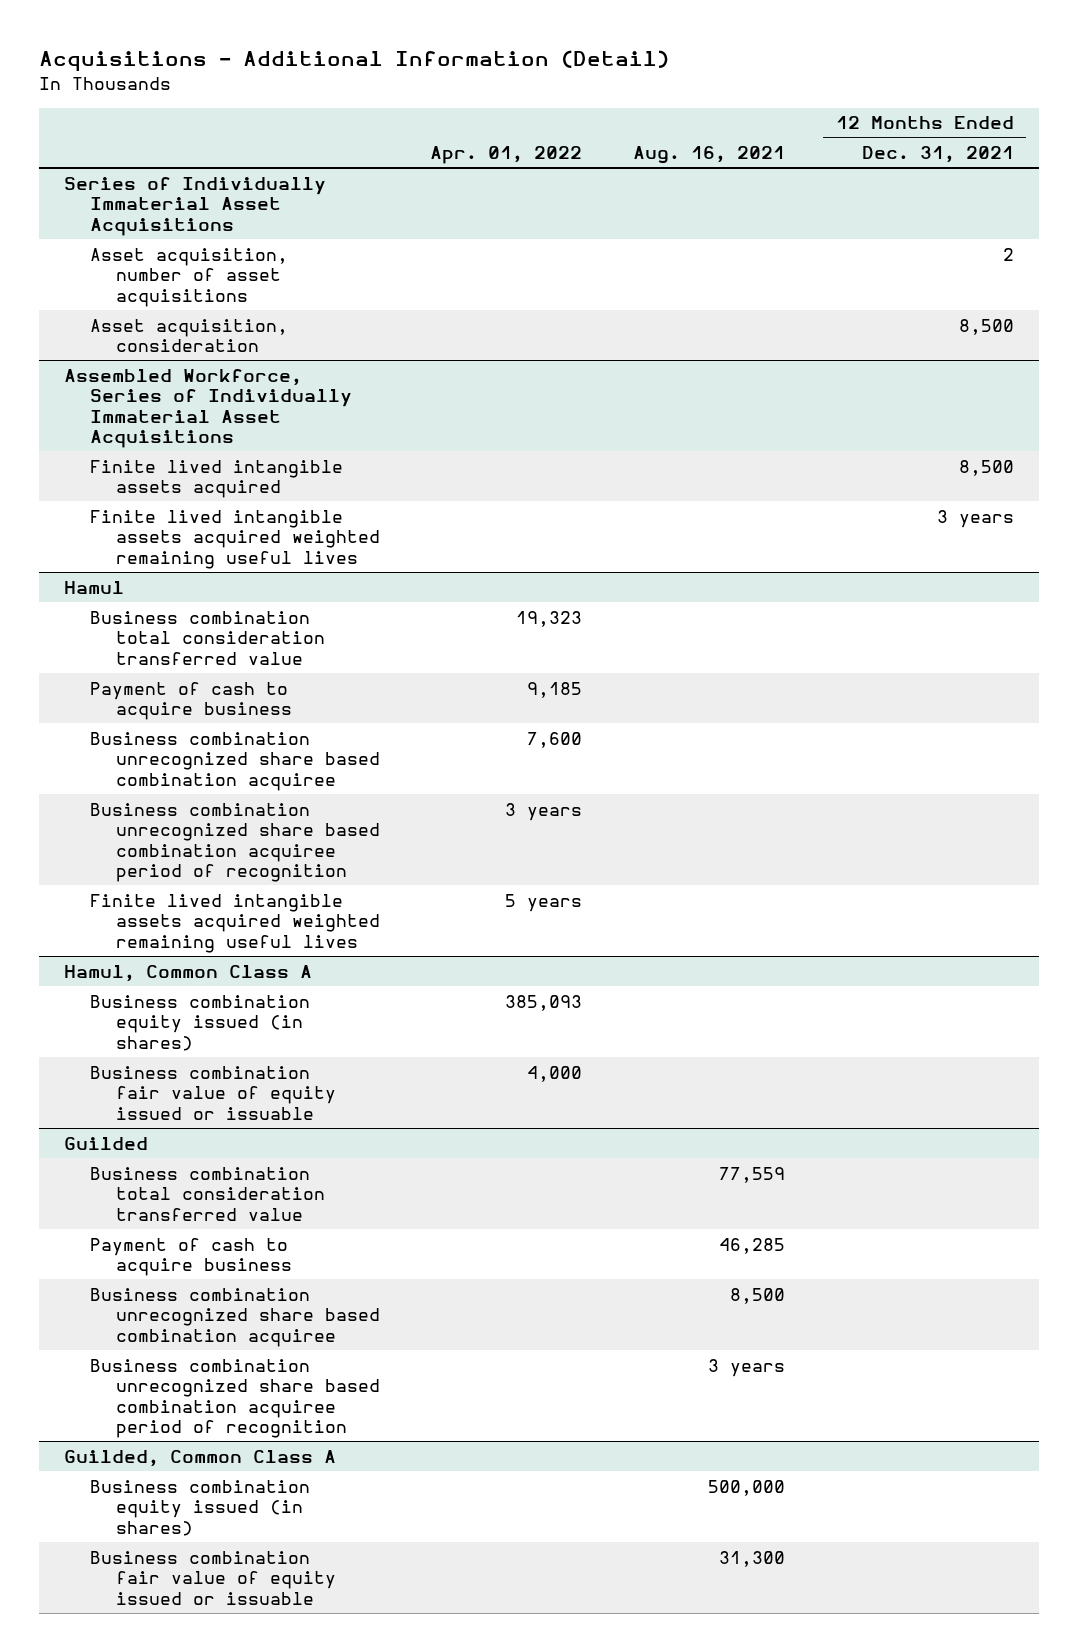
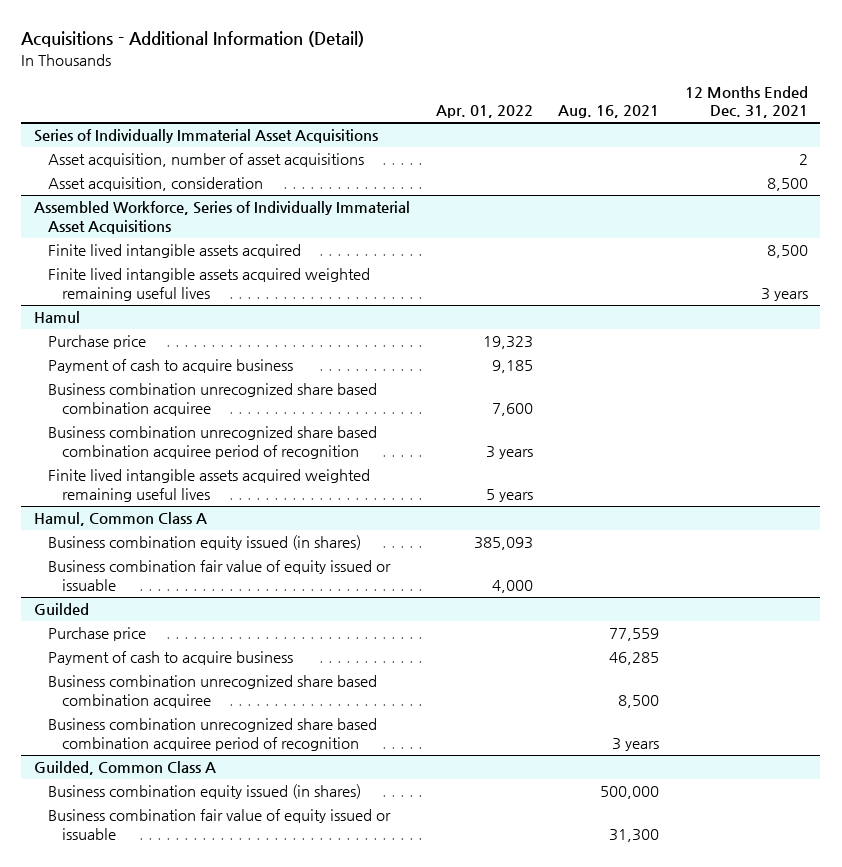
@ Hamul
- Business combination total consideration transferred value | 19,323 | |
+ Purchase price | 19,323 | |
@ Guilded
- Business combination total consideration transferred value | | 77,559 |
+ Purchase price | | 77,559 |

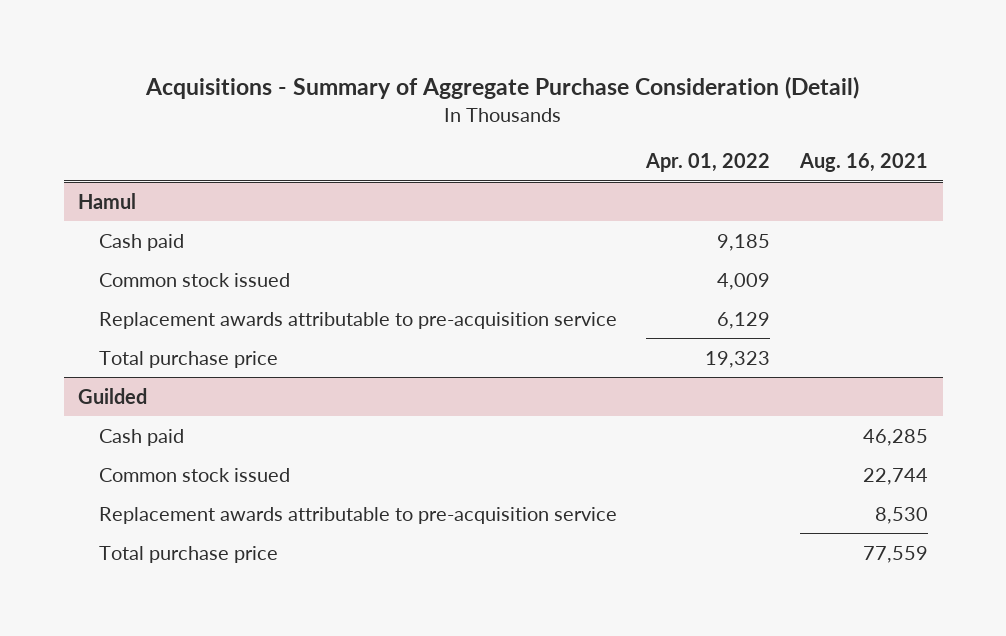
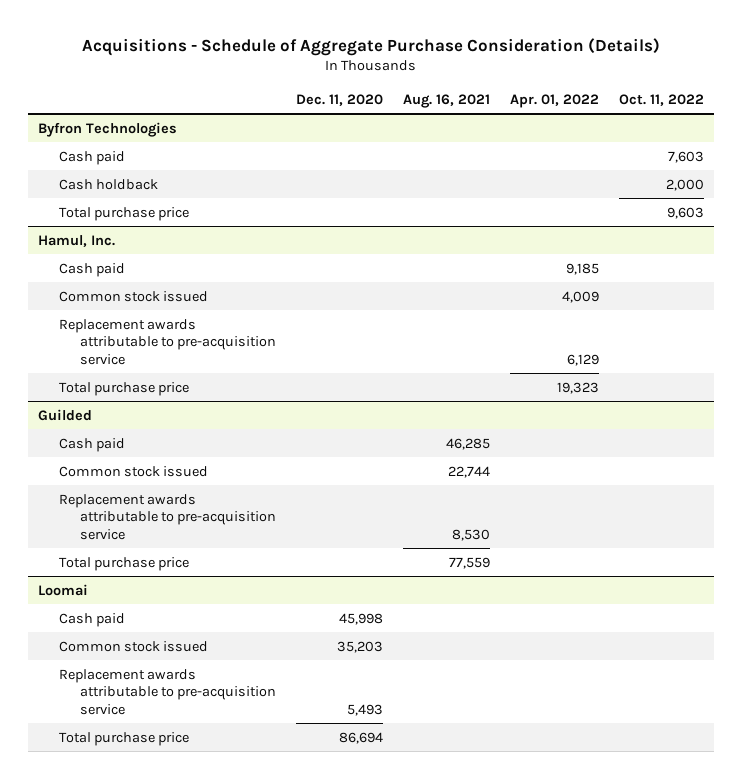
- Acquisitions - Summary of Aggregate Purchase Consideration (Detail)
+ Acquisitions - Schedule of Aggregate Purchase Consideration (Details)
- | Apr. 01, 2022 | Aug. 16, 2021
+ | Dec. 11, 2020 | Aug. 16, 2021 | Apr. 01, 2022 | Oct. 11, 2022
- Hamul
+ Byfron Technologies
+ Cash paid | | | | 7,603
+ Cash holdback | | | | 2,000
+ Total purchase price | | | | 9,603
+ Hamul, Inc.
+ Loomai
+ Cash paid | 45,998 | | |
+ Common stock issued | 35,203 | | |
+ Replacement awards attributable to pre-acquisition service | 5,493 | | |
+ Total purchase price | 86,694 | | |

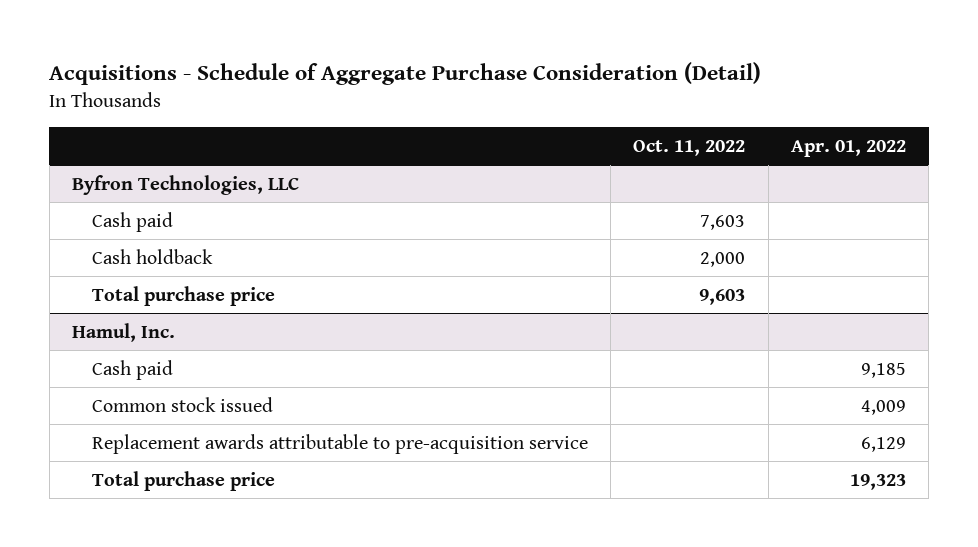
- Acquisitions - Schedule of Aggregate Purchase Consideration (Details)
+ Acquisitions - Schedule of Aggregate Purchase Consideration (Detail)
- | Dec. 11, 2020 | Aug. 16, 2021 | Apr. 01, 2022 | Oct. 11, 2022
+ | Oct. 11, 2022 | Apr. 01, 2022
- Byfron Technologies
+ Byfron Technologies, LLC
- Guilded
- Cash paid | | 46,285 | |
- Common stock issued | | 22,744 | |
- Replacement awards attributable to pre-acquisition service | | 8,530 | |
- Total purchase price | | 77,559 | |
- Loomai
- Cash paid | 45,998 | | |
- Common stock issued | 35,203 | | |
- Replacement awards attributable to pre-acquisition service | 5,493 | | |
- Total purchase price | 86,694 | | |

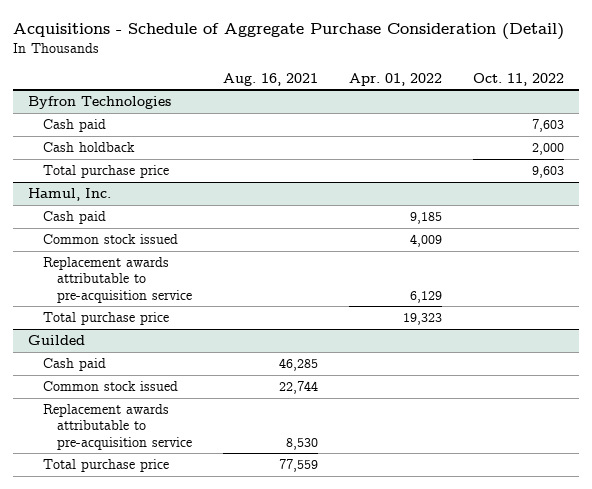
- | Oct. 11, 2022 | Apr. 01, 2022
+ | Aug. 16, 2021 | Apr. 01, 2022 | Oct. 11, 2022
- Byfron Technologies, LLC
+ Byfron Technologies
+ Guilded
+ Cash paid | 46,285 | |
+ Common stock issued | 22,744 | |
+ Replacement awards attributable to pre-acquisition service | 8,530 | |
+ Total purchase price | 77,559 | |

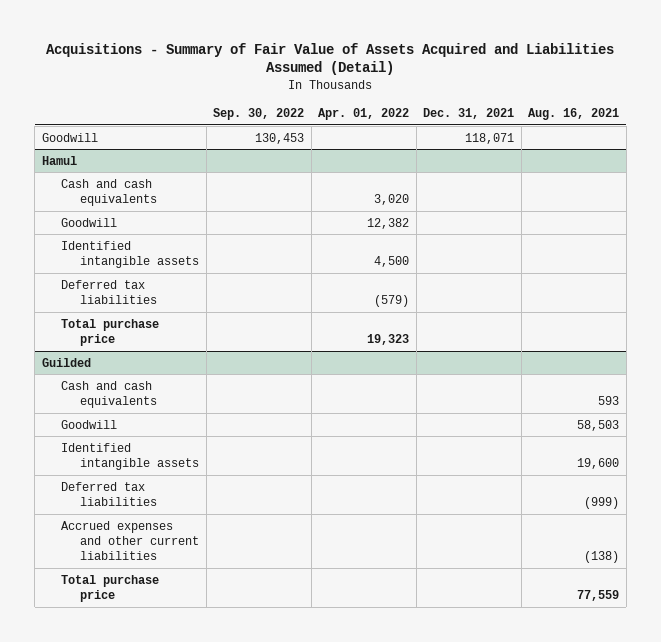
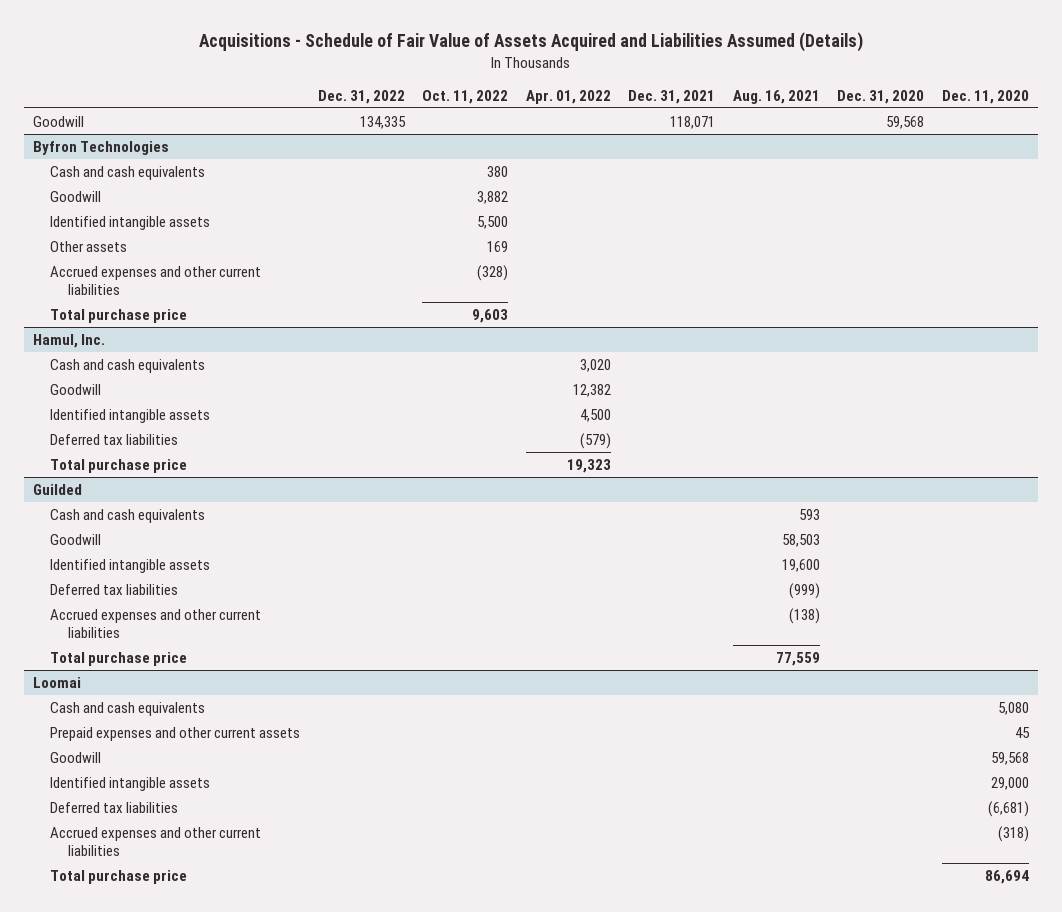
- Acquisitions - Summary of Fair Value of Assets Acquired and Liabilities Assumed (Detail)
+ Acquisitions - Schedule of Fair Value of Assets Acquired and Liabilities Assumed (Details)
- | Sep. 30, 2022 | Apr. 01, 2022 | Dec. 31, 2021 | Aug. 16, 2021
+ | Dec. 31, 2022 | Oct. 11, 2022 | Apr. 01, 2022 | Dec. 31, 2021 | Aug. 16, 2021 | Dec. 31, 2020 | Dec. 11, 2020
- Hamul
+ Byfron Technologies
+ Cash and cash equivalents | | 380 | | | | |
+ Goodwill | | 3,882 | | | | |
+ Identified intangible assets | | 5,500 | | | | |
+ Other assets | | 169 | | | | |
+ Accrued expenses and other current liabilities | | (328) | | | | |
+ Total purchase price | | 9,603 | | | | |
+ Hamul, Inc.
+ Loomai
+ Cash and cash equivalents | | | | | | | 5,080
+ Prepaid expenses and other current assets | | | | | | | 45
+ Goodwill | | | | | | | 59,568
+ Identified intangible assets | | | | | | | 29,000
+ Deferred tax liabilities | | | | | | | (6,681)
+ Accrued expenses and other current liabilities | | | | | | | (318)
+ Total purchase price | | | | | | | 86,694

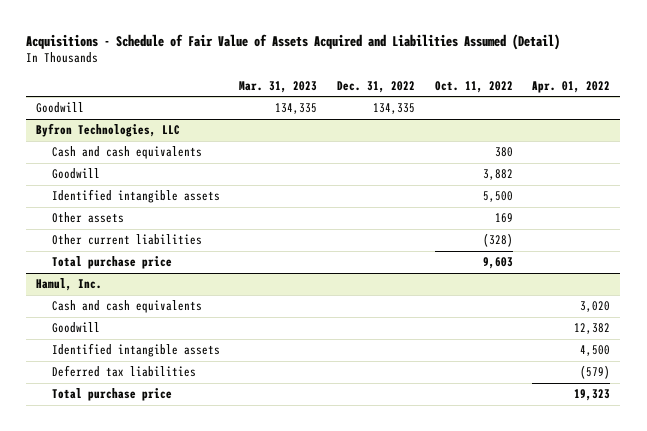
- Acquisitions - Schedule of Fair Value of Assets Acquired and Liabilities Assumed (Details)
+ Acquisitions - Schedule of Fair Value of Assets Acquired and Liabilities Assumed (Detail)
- | Dec. 31, 2022 | Oct. 11, 2022 | Apr. 01, 2022 | Dec. 31, 2021 | Aug. 16, 2021 | Dec. 31, 2020 | Dec. 11, 2020
+ | Mar. 31, 2023 | Dec. 31, 2022 | Oct. 11, 2022 | Apr. 01, 2022
- Byfron Technologies
+ Byfron Technologies, LLC
- Accrued expenses and other current liabilities | | (328) | | | | |
+ Other current liabilities | | | (328) |
- Guilded
- Cash and cash equivalents | | | | | 593 | |
- Goodwill | | | | | 58,503 | |
- Identified intangible assets | | | | | 19,600 | |
- Deferred tax liabilities | | | | | (999) | |
- Accrued expenses and other current liabilities | | | | | (138) | |
- Total purchase price | | | | | 77,559 | |
- Loomai
- Cash and cash equivalents | | | | | | | 5,080
- Prepaid expenses and other current assets | | | | | | | 45
- Goodwill | | | | | | | 59,568
- Identified intangible assets | | | | | | | 29,000
- Deferred tax liabilities | | | | | | | (6,681)
- Accrued expenses and other current liabilities | | | | | | | (318)
- Total purchase price | | | | | | | 86,694

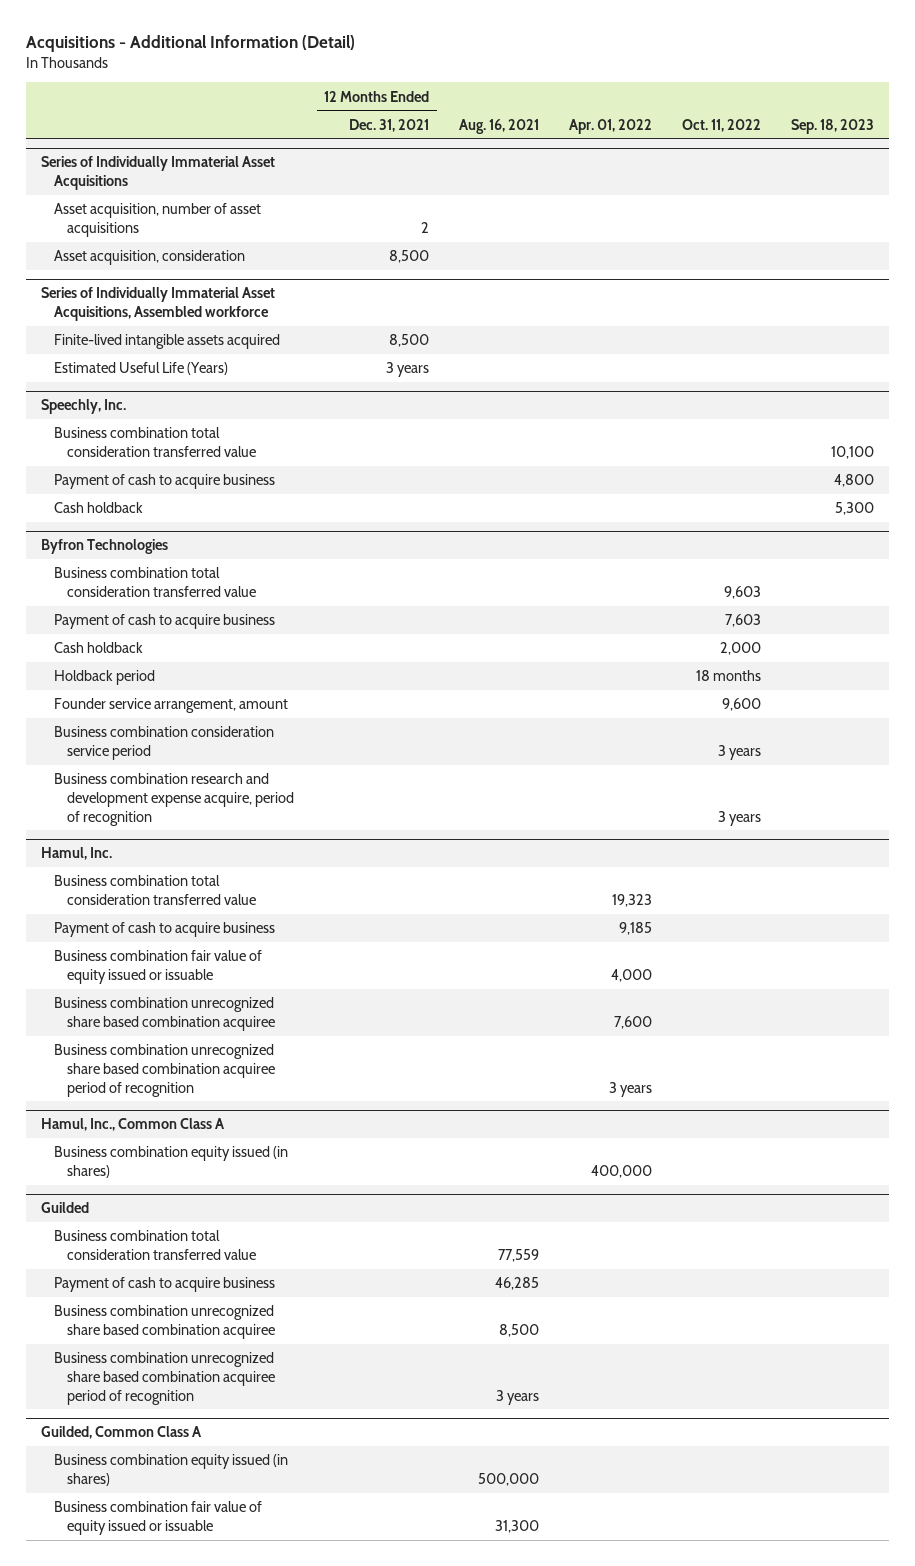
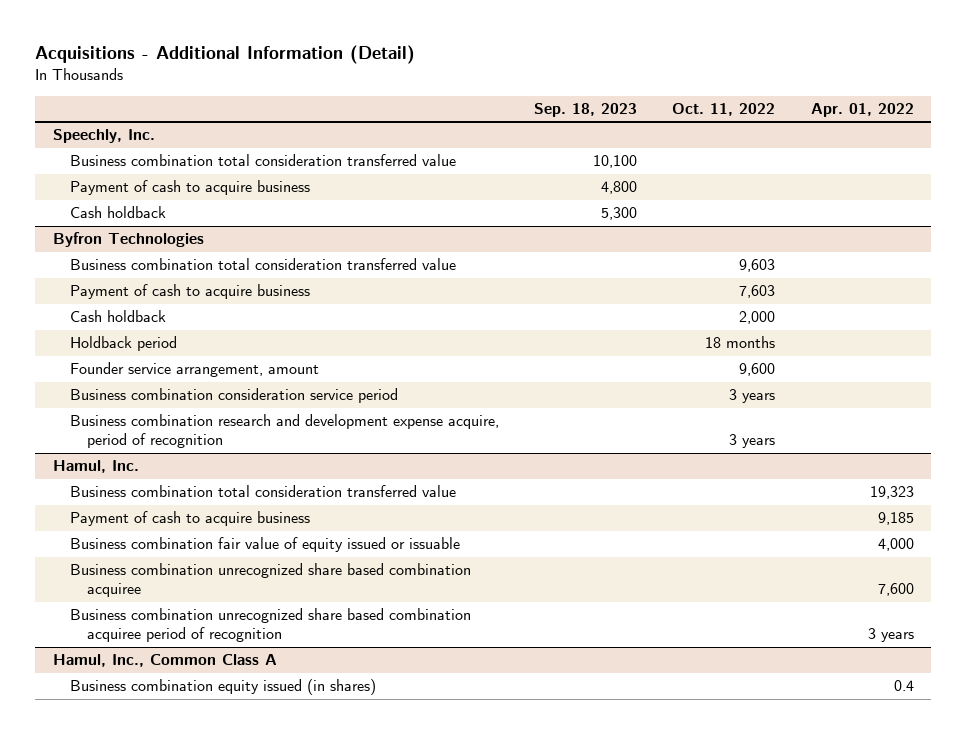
- | 12 Months Ended Dec. 31, 2021 | Aug. 16, 2021 | Apr. 01, 2022 | Oct. 11, 2022 | Sep. 18, 2023
+ | Sep. 18, 2023 | Oct. 11, 2022 | Apr. 01, 2022
- Series of Individually Immaterial Asset Acquisitions
- Asset acquisition, number of asset acquisitions | 2 | | | |
- Asset acquisition, consideration | 8,500 | | | |
- Series of Individually Immaterial Asset Acquisitions, Assembled workforce
- Finite-lived intangible assets acquired | 8,500 | | | |
- Estimated Useful Life (Years) | 3 years | | | |
@ Hamul, Inc., Common Class A
- Business combination equity issued (in shares) | | | 400,000 | |
- Guilded
- Business combination total consideration transferred value | | 77,559 | | |
- Payment of cash to acquire business | | 46,285 | | |
- Business combination unrecognized share based combination acquiree | | 8,500 | | |
- Business combination unrecognized share based combination acquiree period of recognition | | 3 years | | |
- Guilded, Common Class A
- Business combination equity issued (in shares) | | 500,000 | | |
- Business combination fair value of equity issued or issuable | | 31,300 | | |
@ Hamul, Inc., Common Class A
+ Business combination equity issued (in shares) | | | 0.4

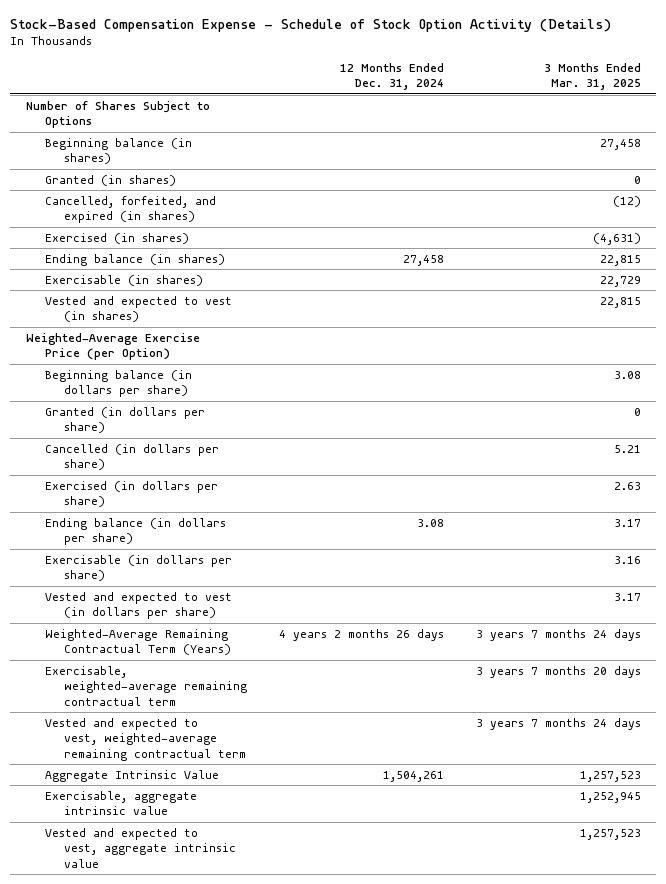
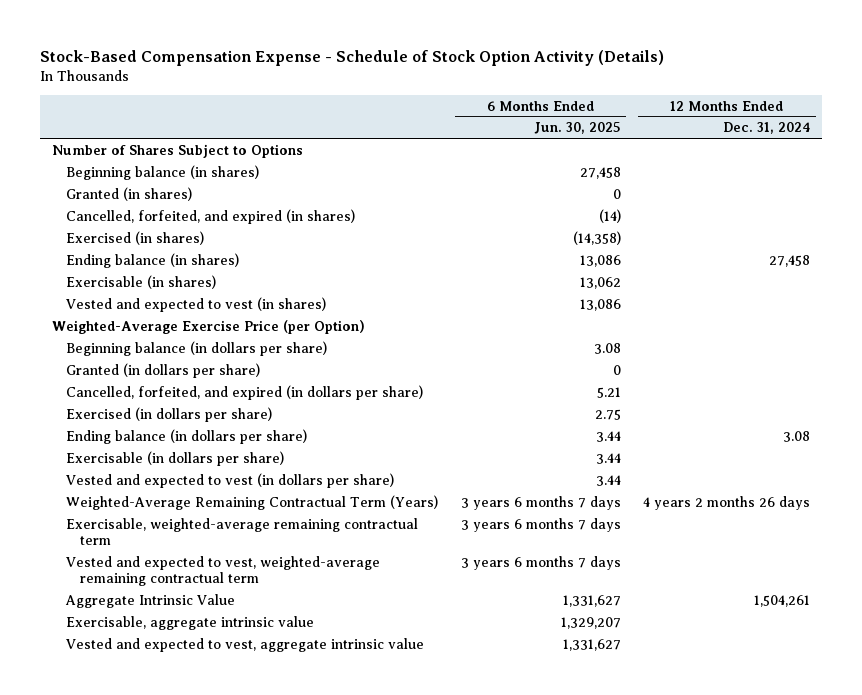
- | 12 Months Ended Dec. 31, 2024 | 3 Months Ended Mar. 31, 2025
+ | 6 Months Ended Jun. 30, 2025 | 12 Months Ended Dec. 31, 2024
- Cancelled (in dollars per share) | | 5.21
+ Cancelled, forfeited, and expired (in dollars per share) | 5.21 |

